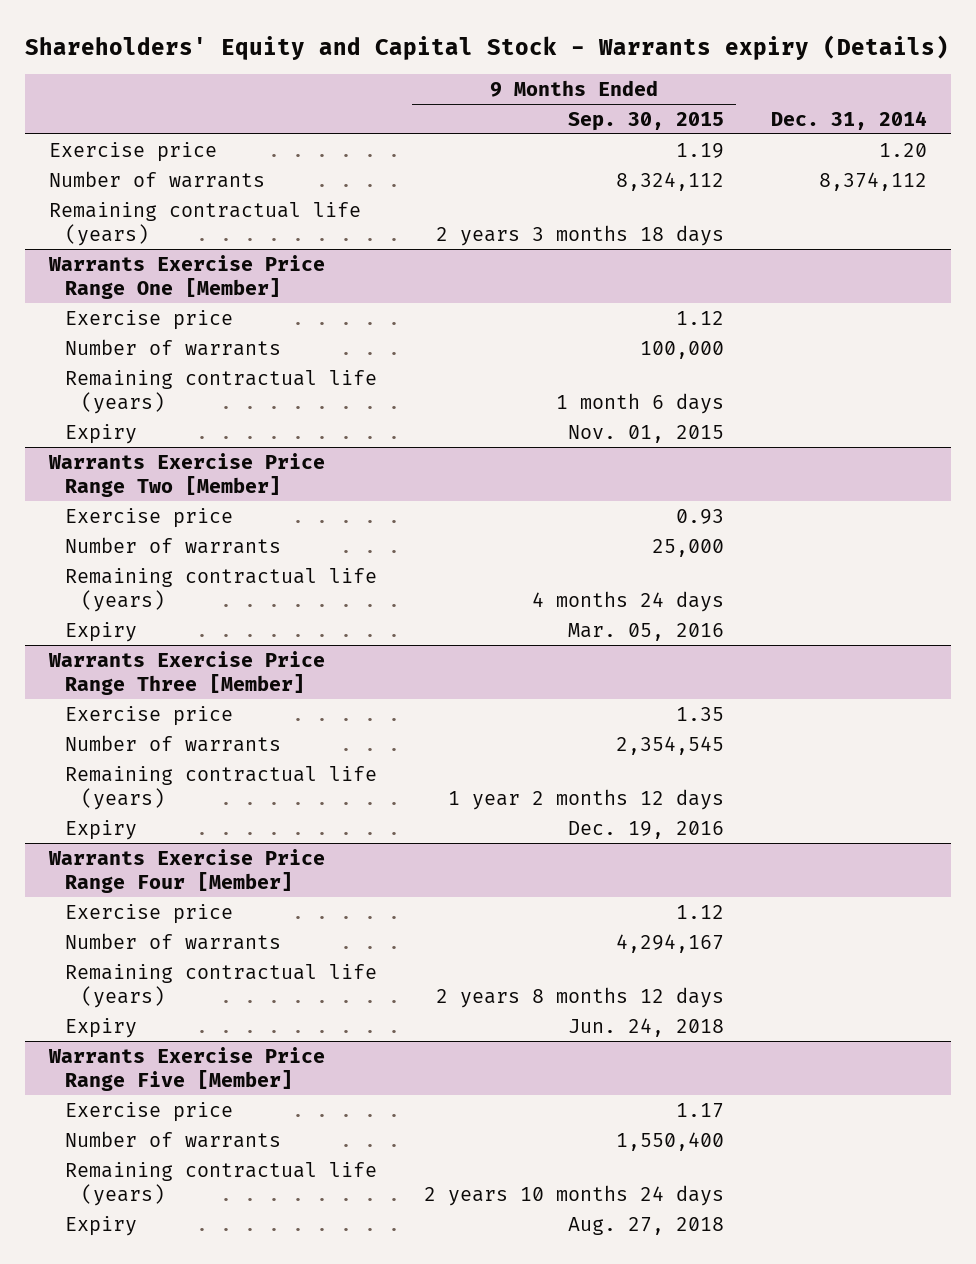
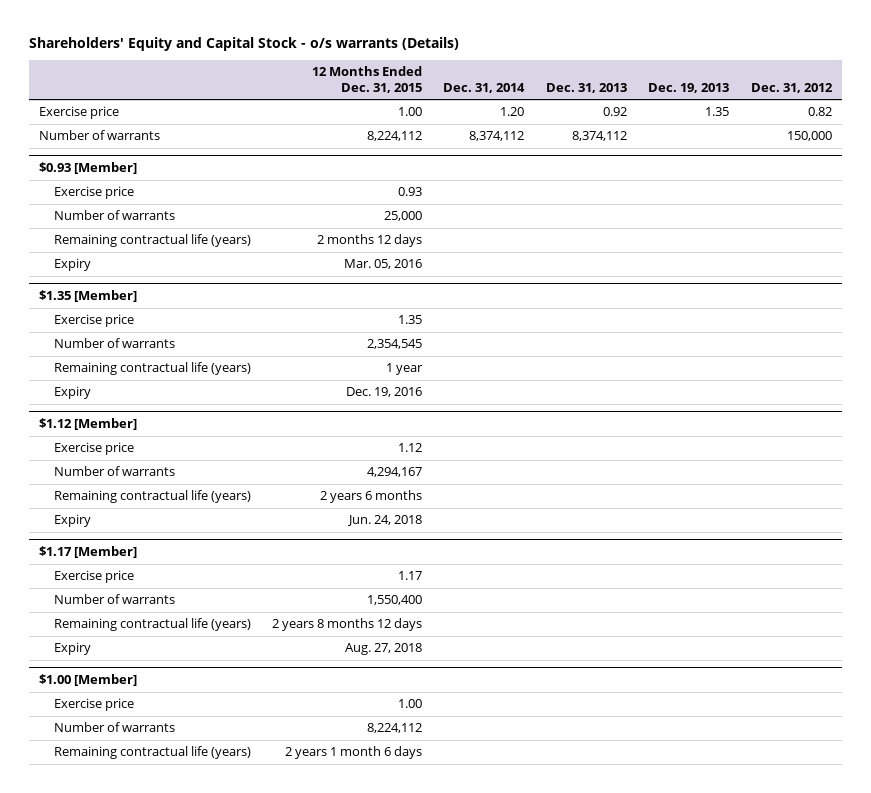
- Shareholders' Equity and Capital Stock - Warrants expiry (Details)
+ Shareholders' Equity and Capital Stock - o/s warrants (Details)
- | 9 Months Ended Sep. 30, 2015 | Dec. 31, 2014
+ | 12 Months Ended Dec. 31, 2015 | Dec. 31, 2014 | Dec. 31, 2013 | Dec. 19, 2013 | Dec. 31, 2012
- Remaining contractual life (years) | 2 years 3 months 18 days |
- Warrants Exercise Price Range One [Member]
+ $0.93 [Member]
- Warrants Exercise Price Range Two [Member]
+ $1.35 [Member]
- Warrants Exercise Price Range Three [Member]
+ $1.12 [Member]
- Warrants Exercise Price Range Four [Member]
+ $1.17 [Member]
- Warrants Exercise Price Range Five [Member]
+ $1.00 [Member]
- Expiry | Aug. 27, 2018 |

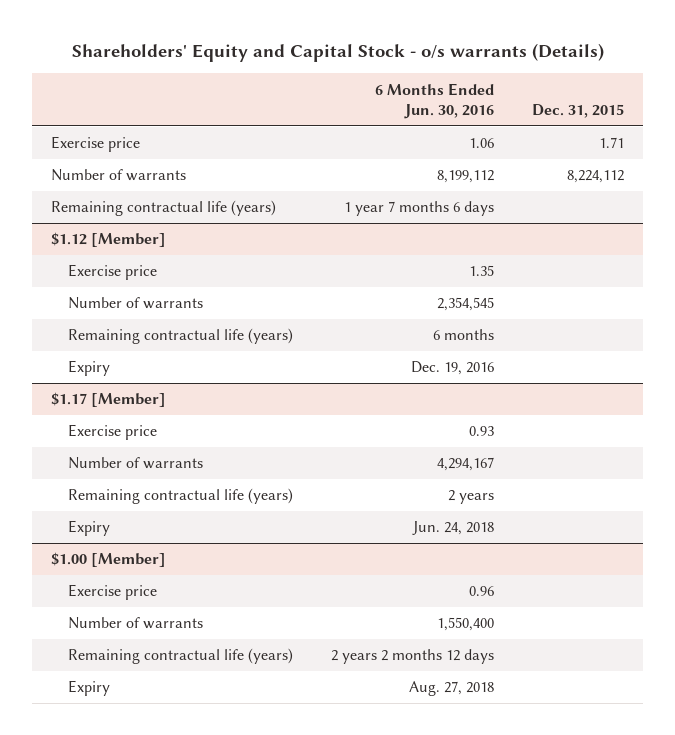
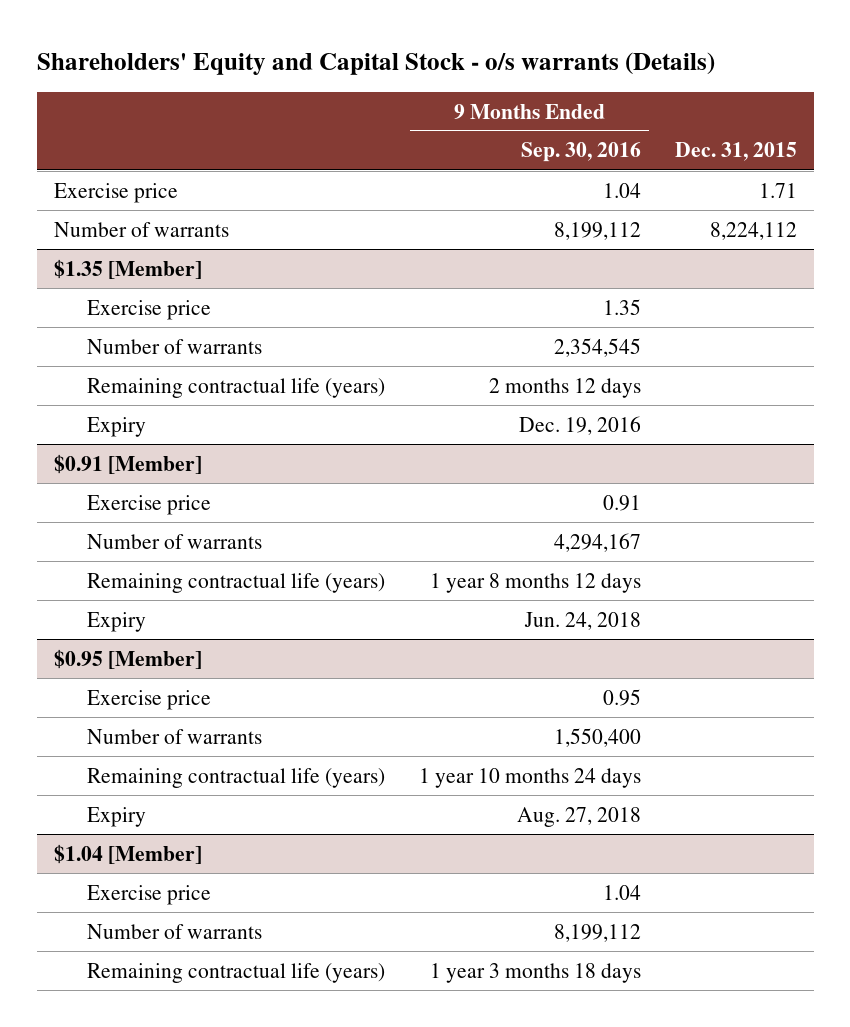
- | 6 Months Ended Jun. 30, 2016 | Dec. 31, 2015
+ | 9 Months Ended Sep. 30, 2016 | Dec. 31, 2015
- Remaining contractual life (years) | 1 year 7 months 6 days |
- $1.12 [Member]
+ $1.35 [Member]
- $1.17 [Member]
+ $0.91 [Member]
- $1.00 [Member]
+ $0.95 [Member]
+ $1.04 [Member]
+ Exercise price | 1.04 |
+ Number of warrants | 8,199,112 |
+ Remaining contractual life (years) | 1 year 3 months 18 days |

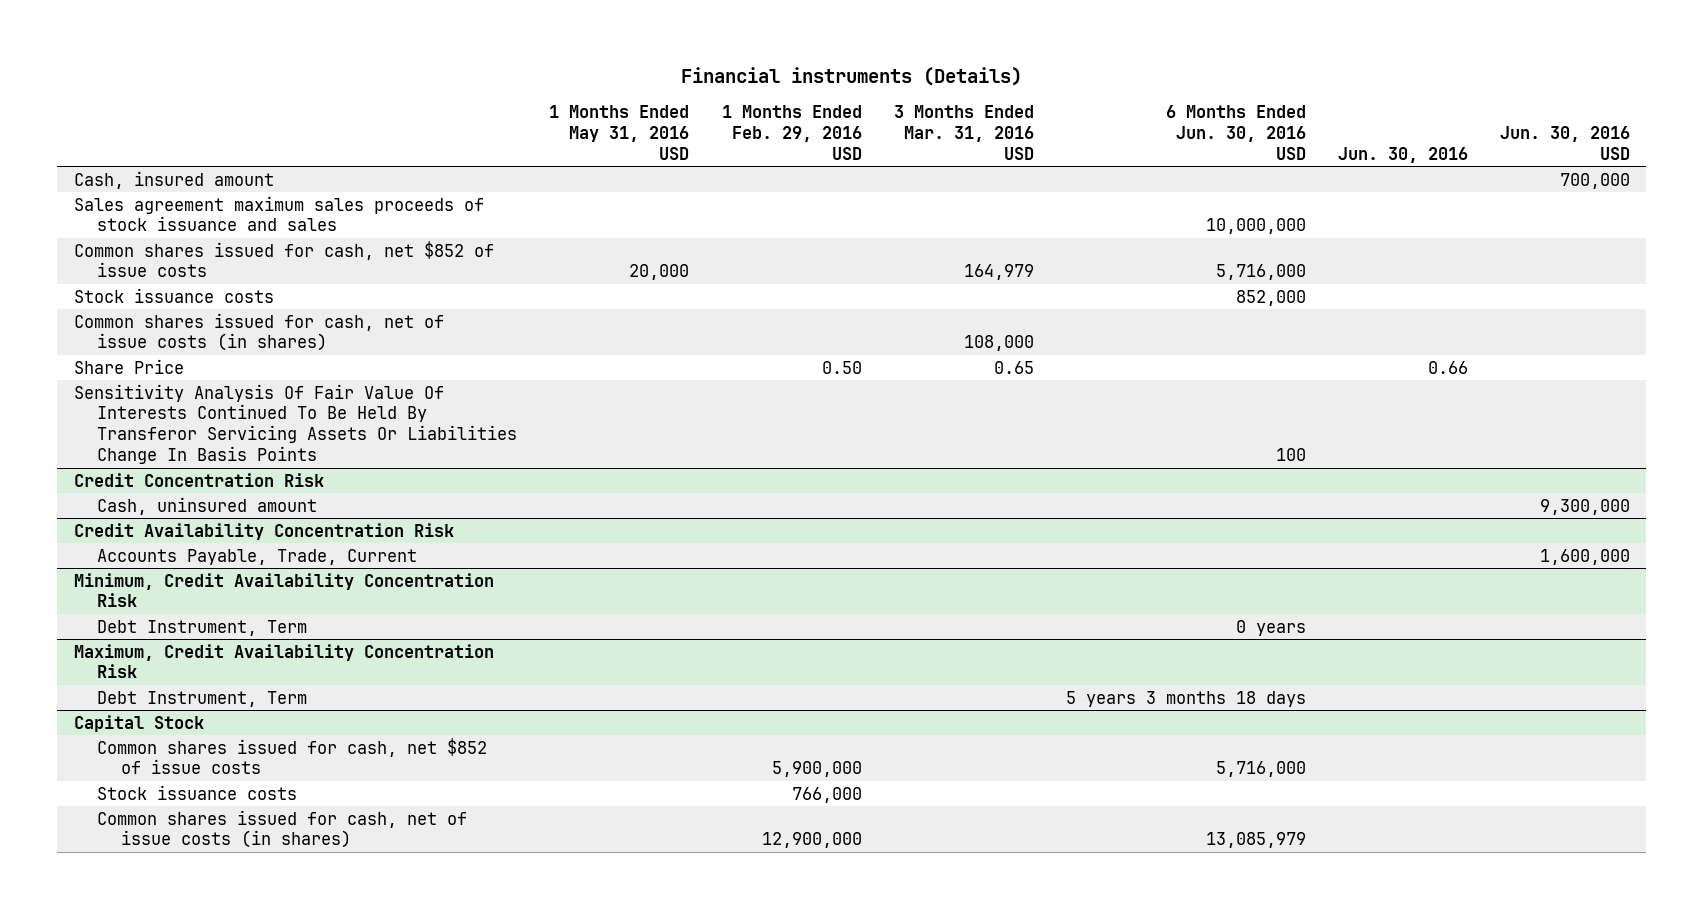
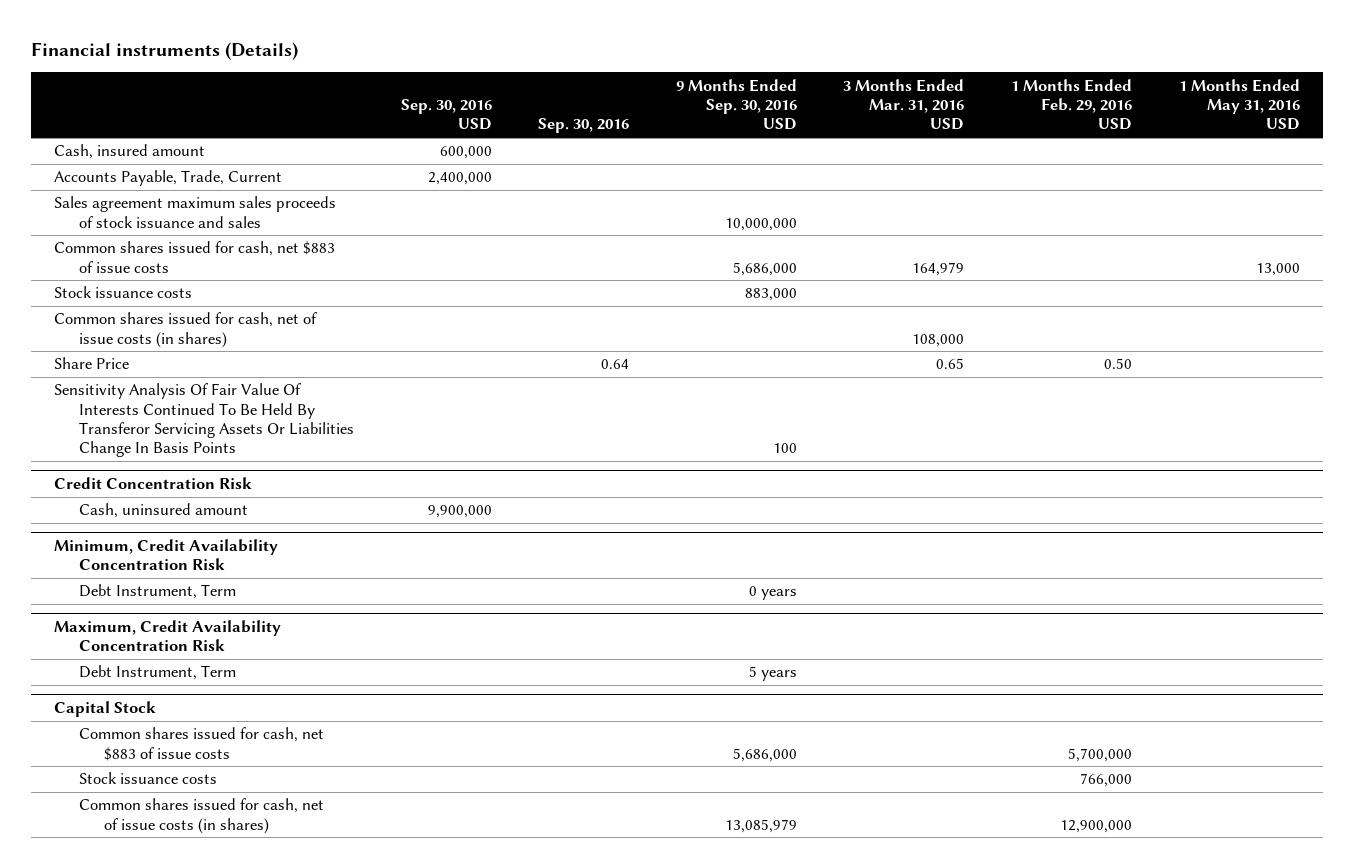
- | 1 Months Ended May 31, 2016 USD | 1 Months Ended Feb. 29, 2016 USD | 3 Months Ended Mar. 31, 2016 USD | 6 Months Ended Jun. 30, 2016 USD | Jun. 30, 2016 | Jun. 30, 2016 USD
+ | Sep. 30, 2016 USD | Sep. 30, 2016 | 9 Months Ended Sep. 30, 2016 USD | 3 Months Ended Mar. 31, 2016 USD | 1 Months Ended Feb. 29, 2016 USD | 1 Months Ended May 31, 2016 USD
+ Accounts Payable, Trade, Current | 2,400,000 | | | | |
- Common shares issued for cash, net $852 of issue costs | 20,000 | | 164,979 | 5,716,000 | |
+ Common shares issued for cash, net $883 of issue costs | | | 5,686,000 | 164,979 | | 13,000
- Credit Availability Concentration Risk
- Accounts Payable, Trade, Current | | | | | | 1,600,000
@ Capital Stock
- Common shares issued for cash, net $852 of issue costs | | 5,900,000 | | 5,716,000 | |
+ Common shares issued for cash, net $883 of issue costs | | | 5,686,000 | | 5,700,000 |

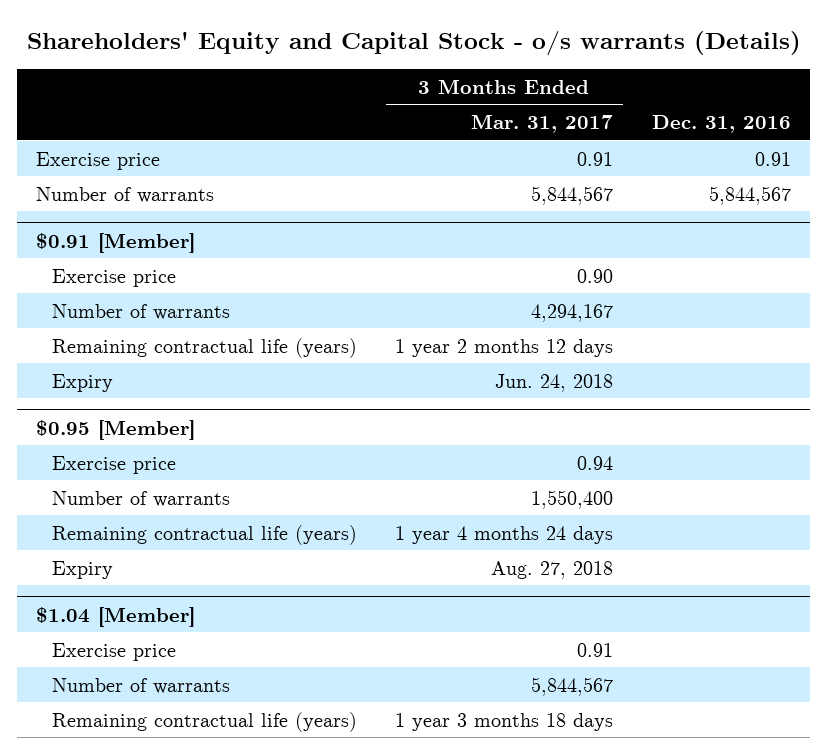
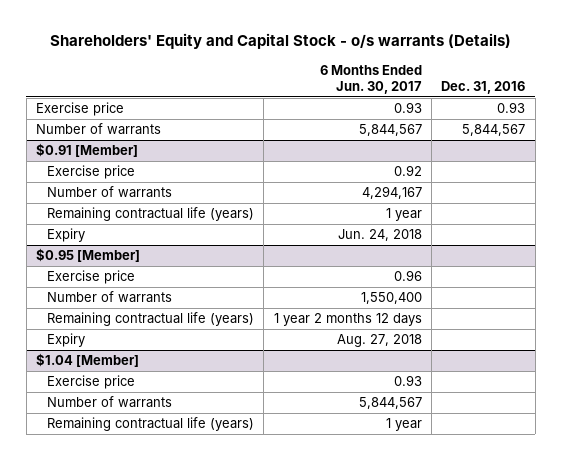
- | 3 Months Ended Mar. 31, 2017 | Dec. 31, 2016
+ | 6 Months Ended Jun. 30, 2017 | Dec. 31, 2016
- Exercise price | 0.91 | 0.91
+ Exercise price | 0.93 | 0.93

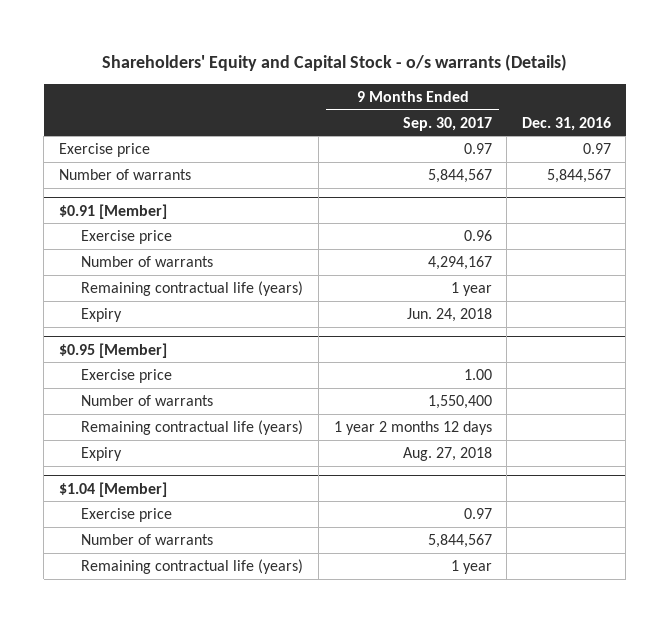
- | 6 Months Ended Jun. 30, 2017 | Dec. 31, 2016
+ | 9 Months Ended Sep. 30, 2017 | Dec. 31, 2016
- Exercise price | 0.93 | 0.93
+ Exercise price | 0.97 | 0.97

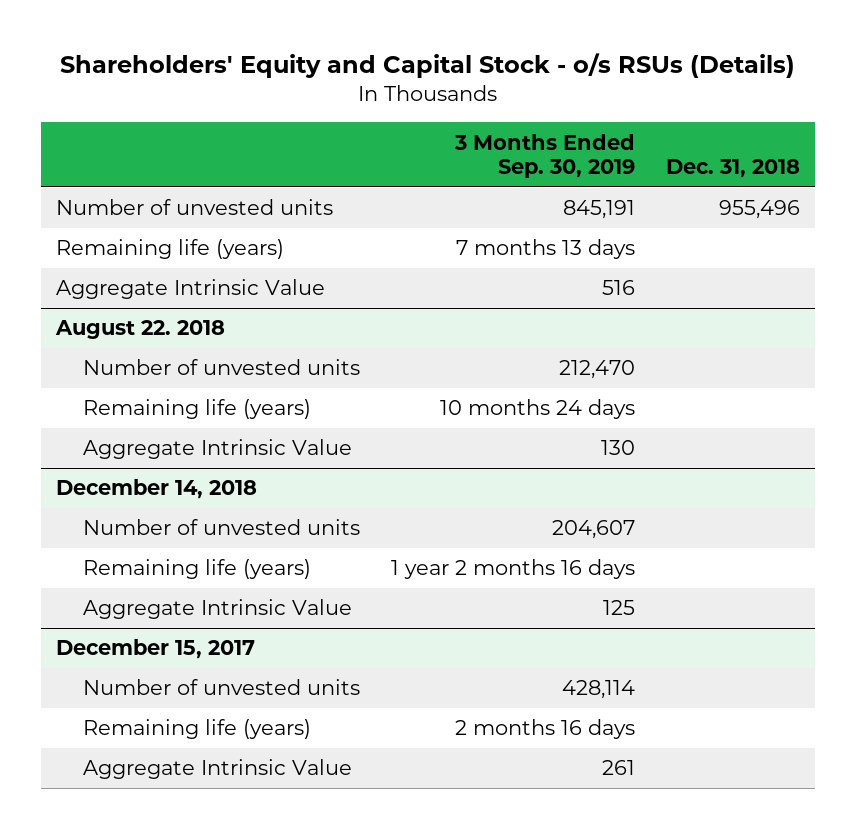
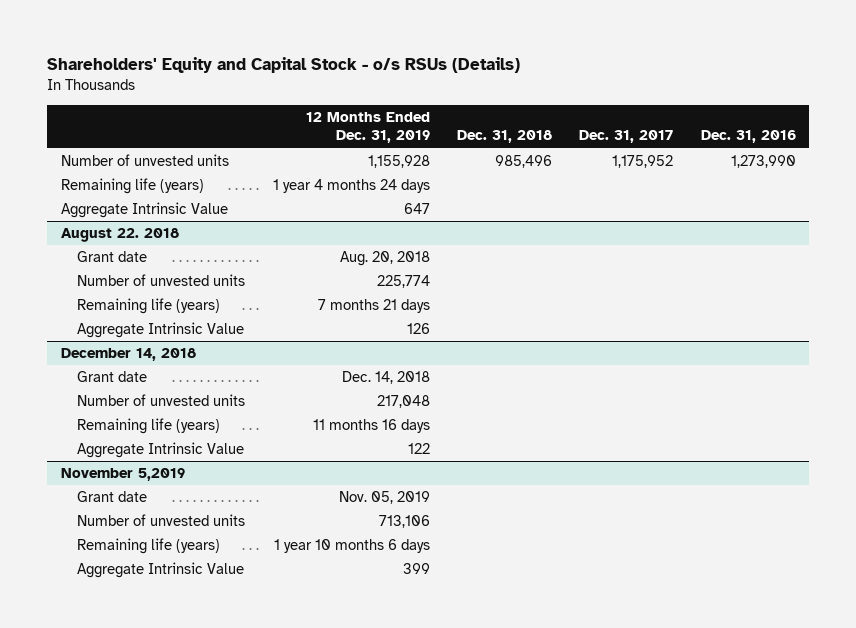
- | 3 Months Ended Sep. 30, 2019 | Dec. 31, 2018
+ | 12 Months Ended Dec. 31, 2019 | Dec. 31, 2018 | Dec. 31, 2017 | Dec. 31, 2016
- Number of unvested units | 845,191 | 955,496
+ Number of unvested units | 1,155,928 | 985,496 | 1,175,952 | 1,273,990
@ August 22. 2018
+ Grant date | Aug. 20, 2018 | | |
@ December 14, 2018
+ Grant date | Dec. 14, 2018 | | |
- December 15, 2017
- Number of unvested units | 428,114 |
- Remaining life (years) | 2 months 16 days |
- Aggregate Intrinsic Value | 261 |
+ November 5,2019
+ Grant date | Nov. 05, 2019 | | |
+ Number of unvested units | 713,106 | | |
+ Remaining life (years) | 1 year 10 months 6 days | | |
+ Aggregate Intrinsic Value | 399 | | |

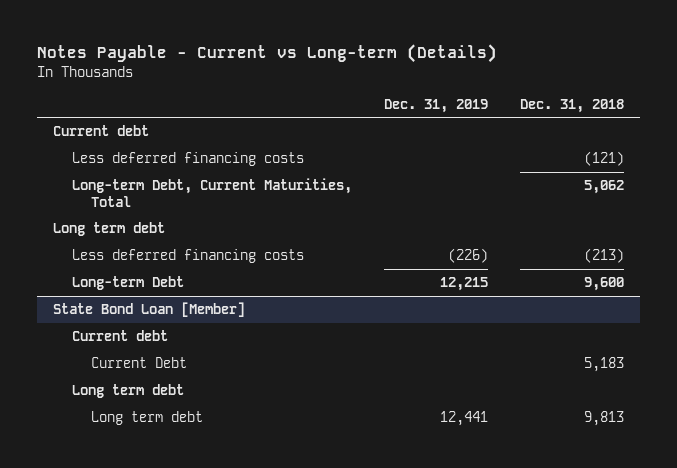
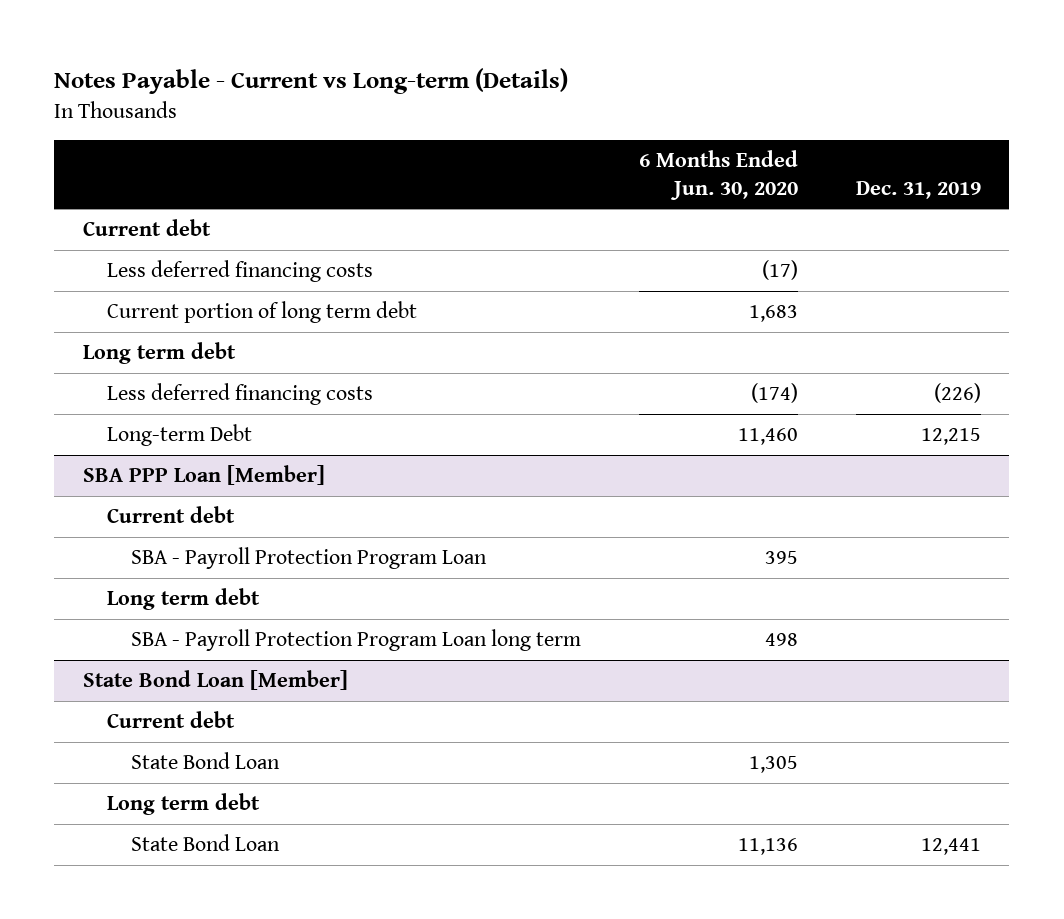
- | Dec. 31, 2019 | Dec. 31, 2018
+ | 6 Months Ended Jun. 30, 2020 | Dec. 31, 2019
- Long-term Debt, Current Maturities, Total | | 5,062
+ Current portion of long term debt | 1,683 |
+ SBA PPP Loan [Member]
+ Current debt
+ SBA - Payroll Protection Program Loan | 395 |
+ Long term debt
+ SBA - Payroll Protection Program Loan long term | 498 |
@ State Bond Loan [Member]
- Current Debt | | 5,183
+ State Bond Loan | 1,305 |
- Long term debt | 12,441 | 9,813
+ State Bond Loan | 11,136 | 12,441

